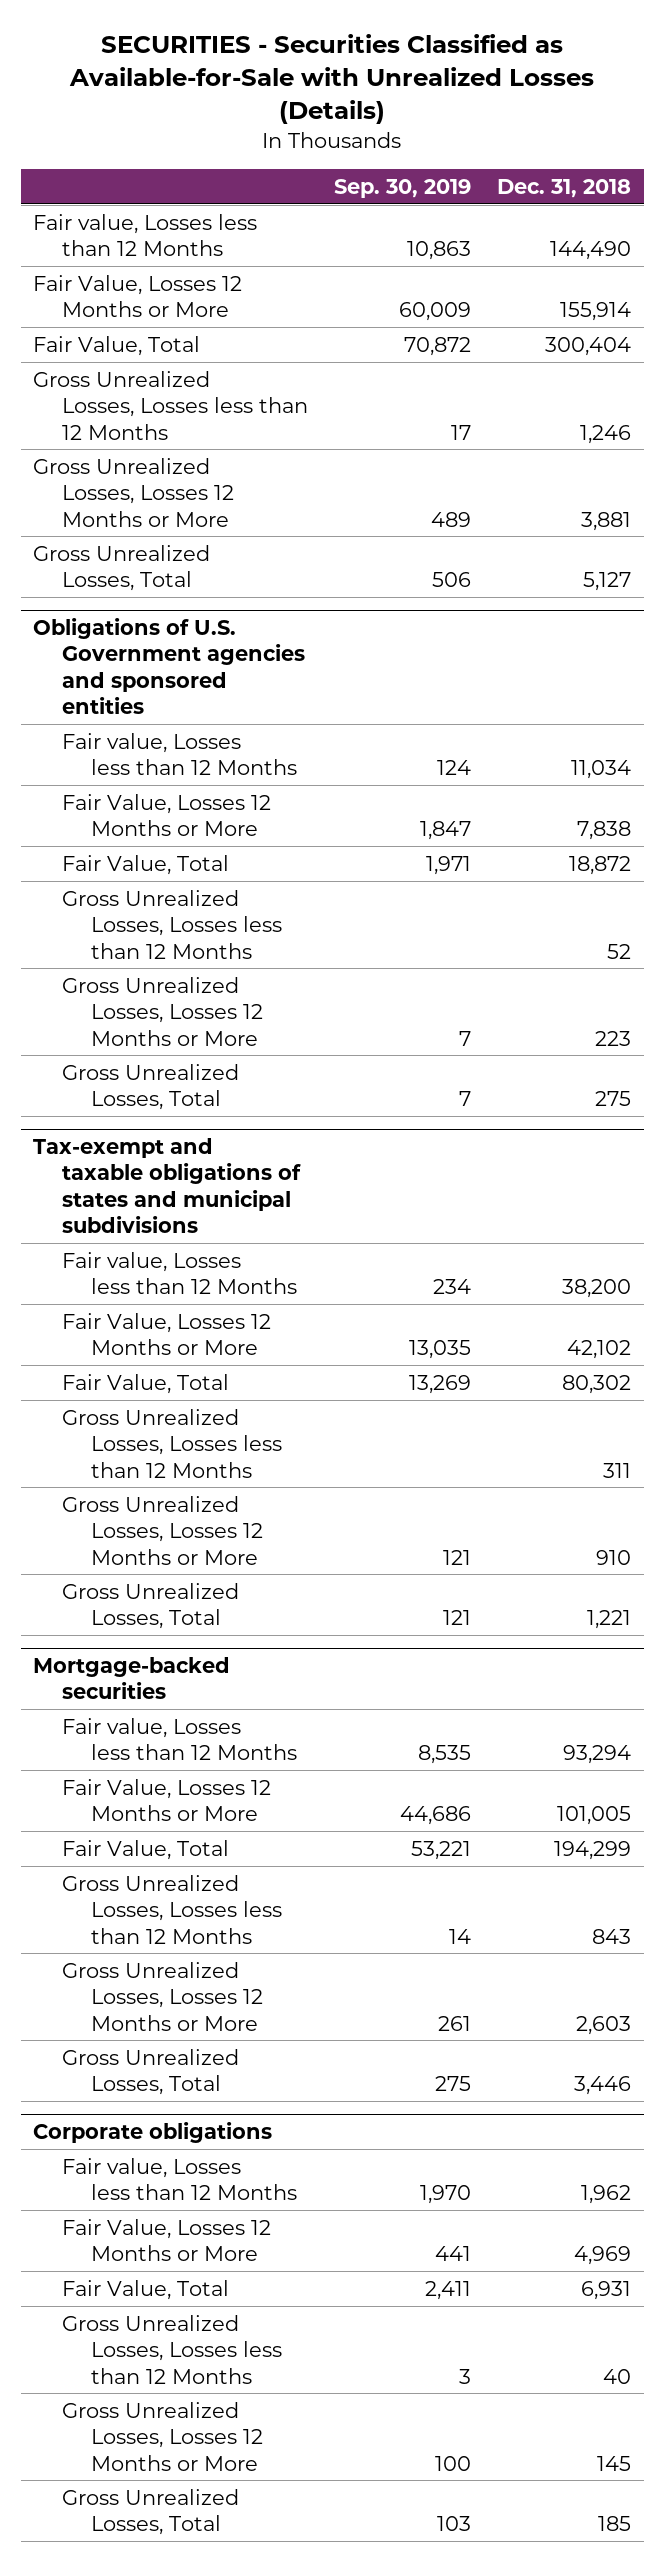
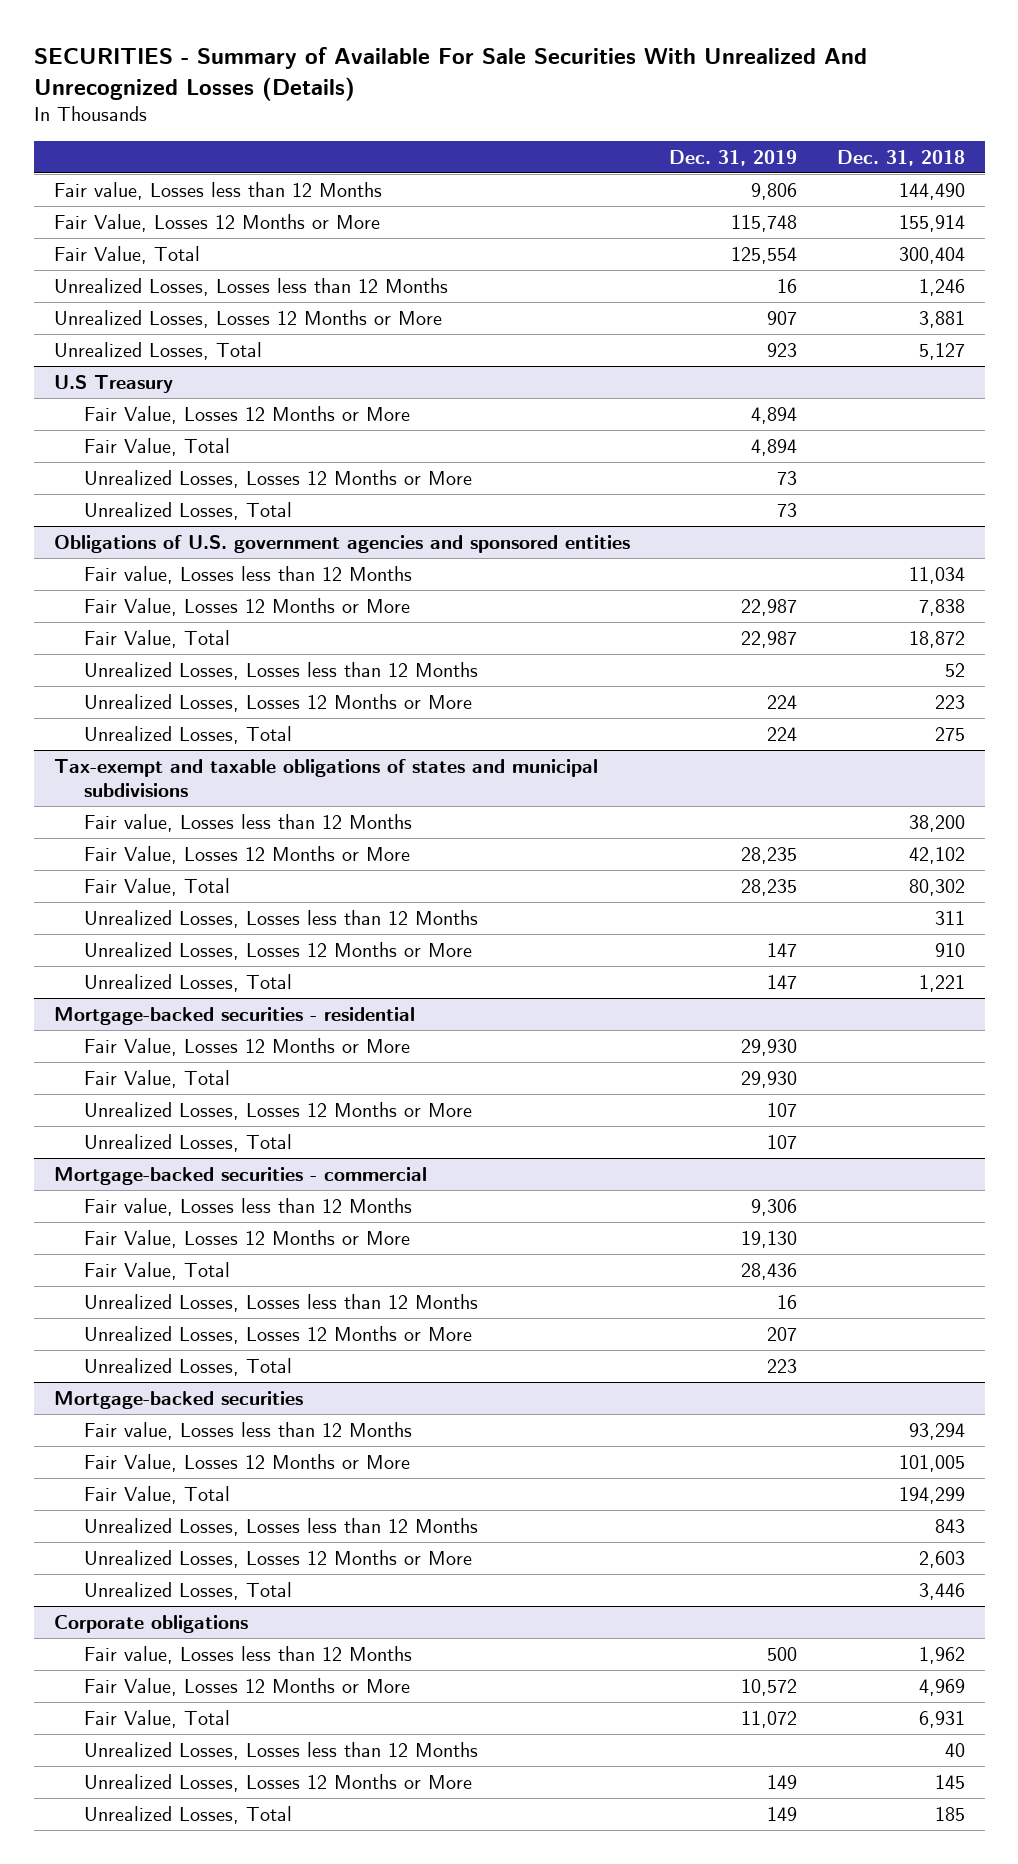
- SECURITIES - Securities Classified as Available-for-Sale with Unrealized Losses (Details)
+ SECURITIES - Summary of Available For Sale Securities With Unrealized And Unrecognized Losses (Details)
- | Sep. 30, 2019 | Dec. 31, 2018
+ | Dec. 31, 2019 | Dec. 31, 2018
- Gross Unrealized Losses, Losses less than 12 Months | 17 | 1,246
- Gross Unrealized Losses, Losses 12 Months or More | 489 | 3,881
- Gross Unrealized Losses, Total | 506 | 5,127
- Obligations of U.S. Government agencies and sponsored entities
+ Unrealized Losses, Losses less than 12 Months | 16 | 1,246
+ Unrealized Losses, Losses 12 Months or More | 907 | 3,881
+ Unrealized Losses, Total | 923 | 5,127
+ U.S Treasury
+ Fair Value, Losses 12 Months or More | 4,894 |
+ Fair Value, Total | 4,894 |
+ Unrealized Losses, Losses 12 Months or More | 73 |
+ Unrealized Losses, Total | 73 |
+ Obligations of U.S. government agencies and sponsored entities
- Gross Unrealized Losses, Losses less than 12 Months | | 52
- Gross Unrealized Losses, Losses 12 Months or More | 7 | 223
- Gross Unrealized Losses, Total | 7 | 275
+ Unrealized Losses, Losses less than 12 Months | | 52
+ Unrealized Losses, Losses 12 Months or More | 224 | 223
+ Unrealized Losses, Total | 224 | 275
@ Tax-exempt and taxable obligations of states and municipal subdivisions
- Gross Unrealized Losses, Losses less than 12 Months | | 311
- Gross Unrealized Losses, Losses 12 Months or More | 121 | 910
- Gross Unrealized Losses, Total | 121 | 1,221
+ Unrealized Losses, Losses less than 12 Months | | 311
+ Unrealized Losses, Losses 12 Months or More | 147 | 910
+ Unrealized Losses, Total | 147 | 1,221
+ Mortgage-backed securities - residential
+ Fair Value, Losses 12 Months or More | 29,930 |
+ Fair Value, Total | 29,930 |
+ Unrealized Losses, Losses 12 Months or More | 107 |
+ Unrealized Losses, Total | 107 |
+ Mortgage-backed securities - commercial
+ Fair value, Losses less than 12 Months | 9,306 |
+ Fair Value, Losses 12 Months or More | 19,130 |
+ Fair Value, Total | 28,436 |
+ Unrealized Losses, Losses less than 12 Months | 16 |
+ Unrealized Losses, Losses 12 Months or More | 207 |
+ Unrealized Losses, Total | 223 |
@ Mortgage-backed securities
- Gross Unrealized Losses, Losses less than 12 Months | 14 | 843
- Gross Unrealized Losses, Losses 12 Months or More | 261 | 2,603
- Gross Unrealized Losses, Total | 275 | 3,446
+ Unrealized Losses, Losses less than 12 Months | | 843
+ Unrealized Losses, Losses 12 Months or More | | 2,603
+ Unrealized Losses, Total | | 3,446
@ Corporate obligations
- Gross Unrealized Losses, Losses less than 12 Months | 3 | 40
- Gross Unrealized Losses, Losses 12 Months or More | 100 | 145
- Gross Unrealized Losses, Total | 103 | 185
+ Unrealized Losses, Losses less than 12 Months | | 40
+ Unrealized Losses, Losses 12 Months or More | 149 | 145
+ Unrealized Losses, Total | 149 | 185

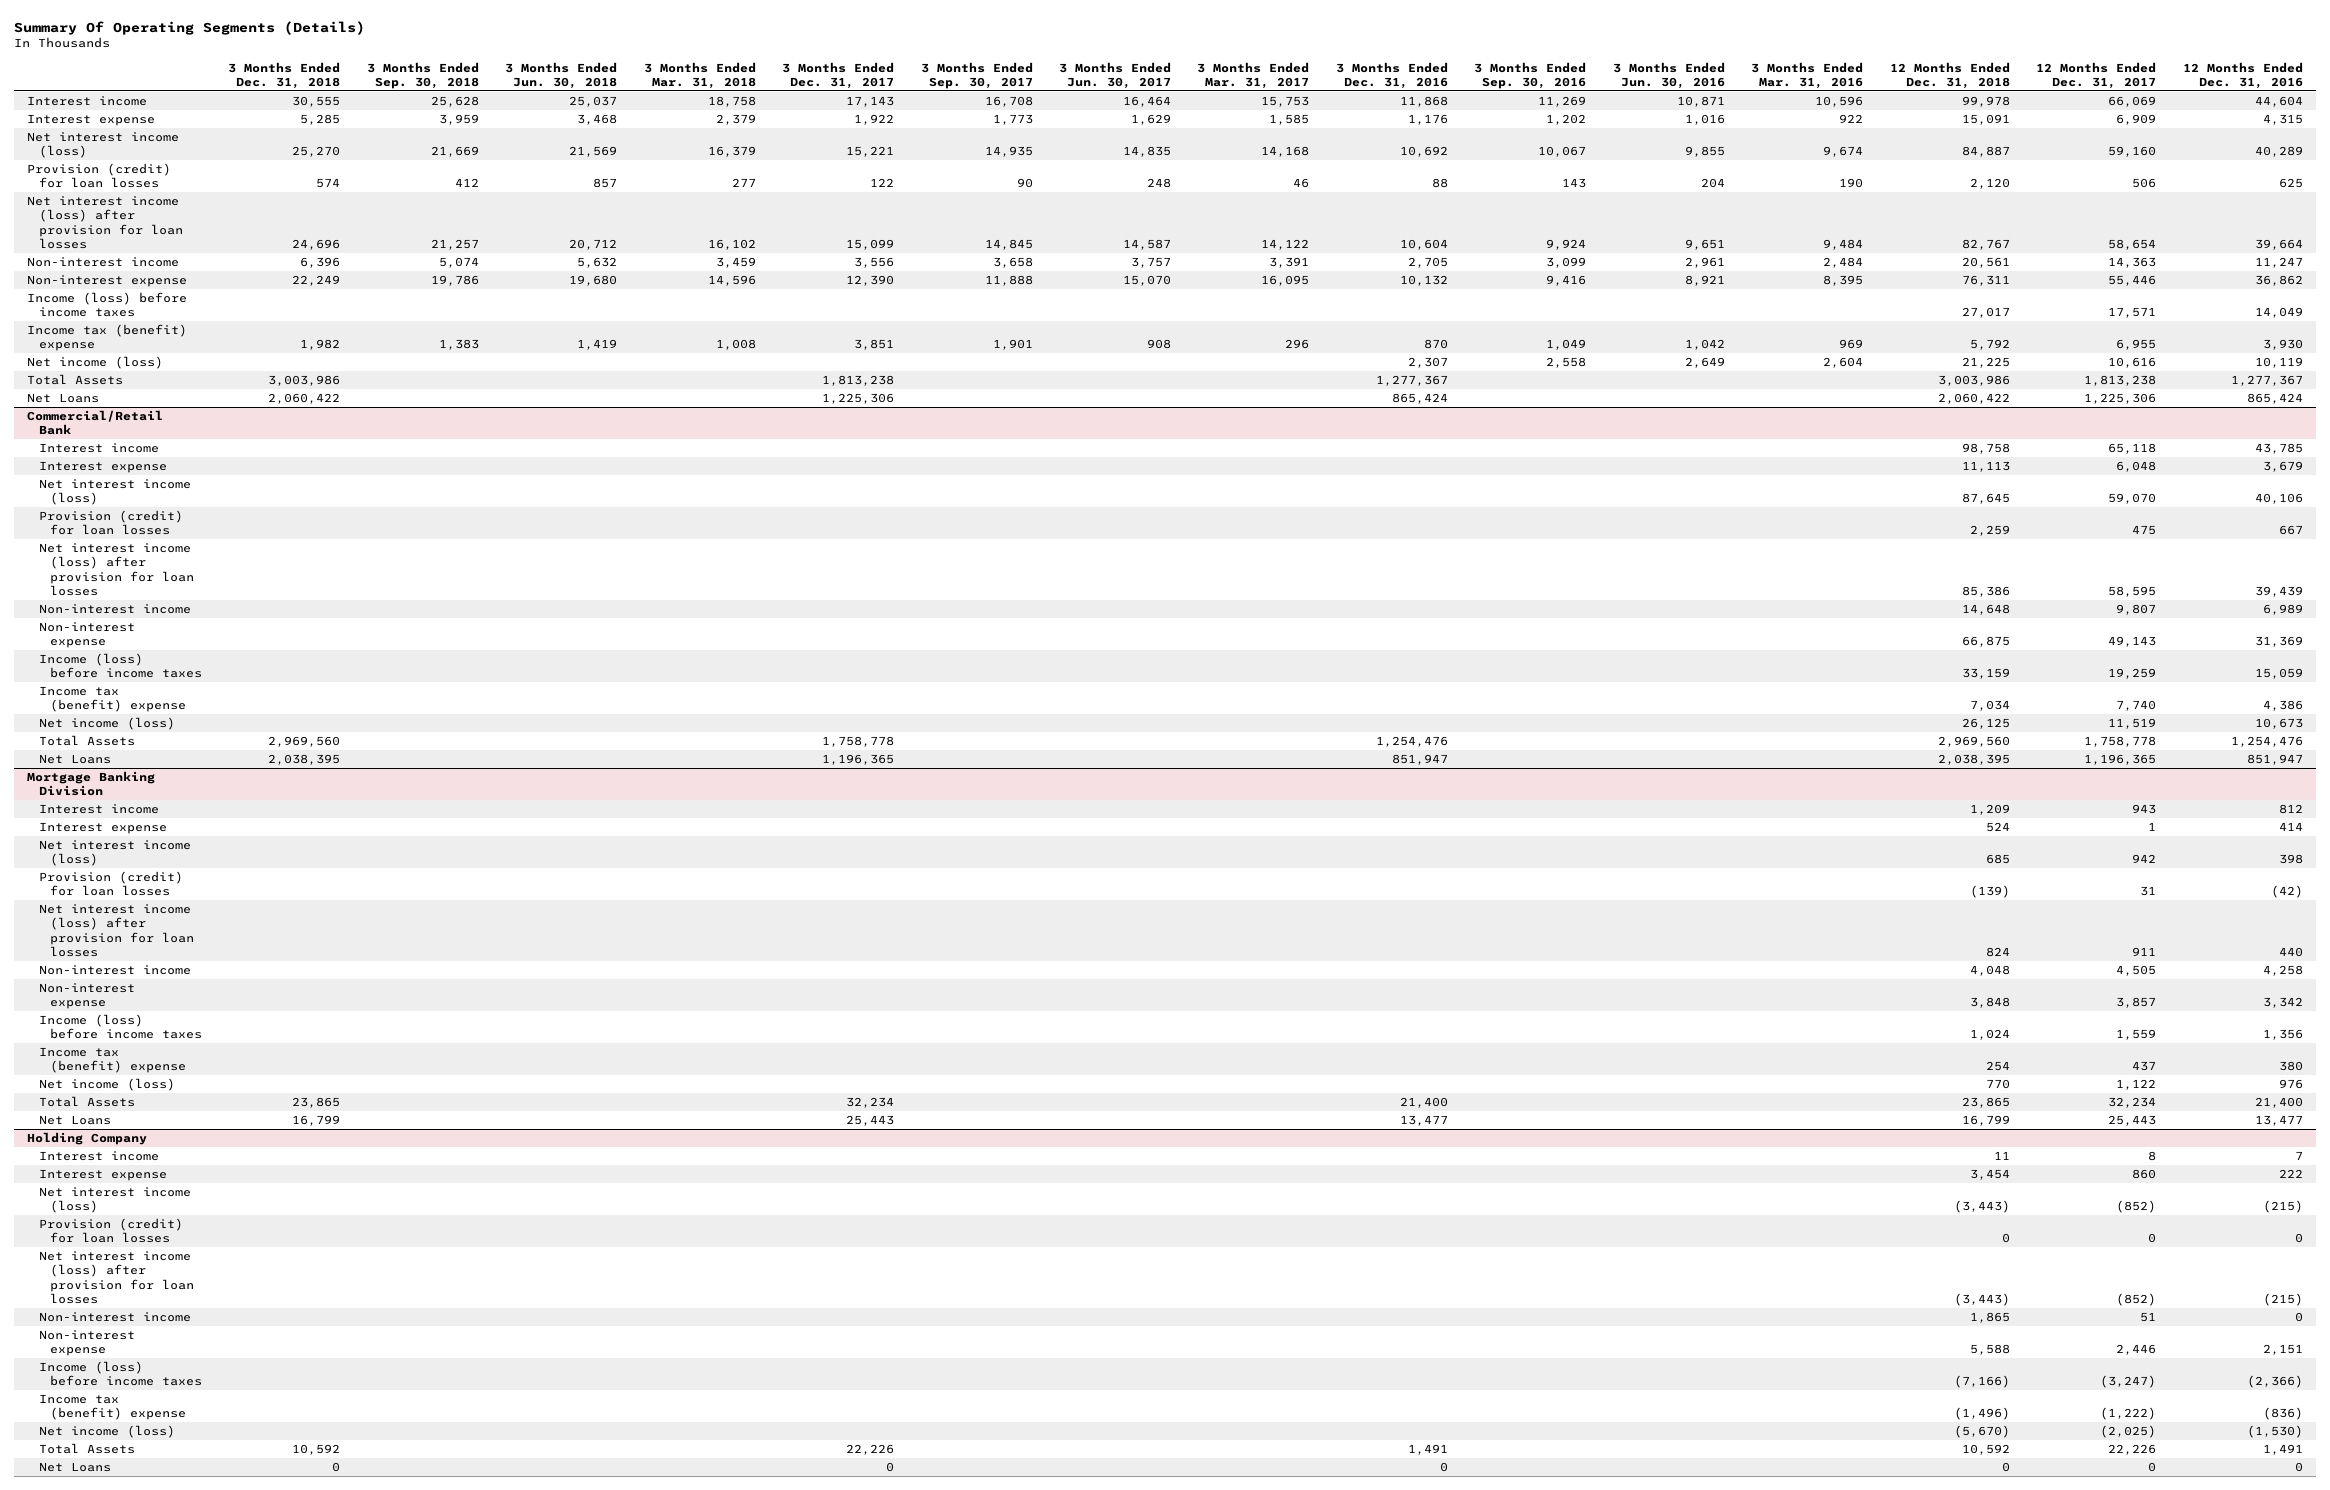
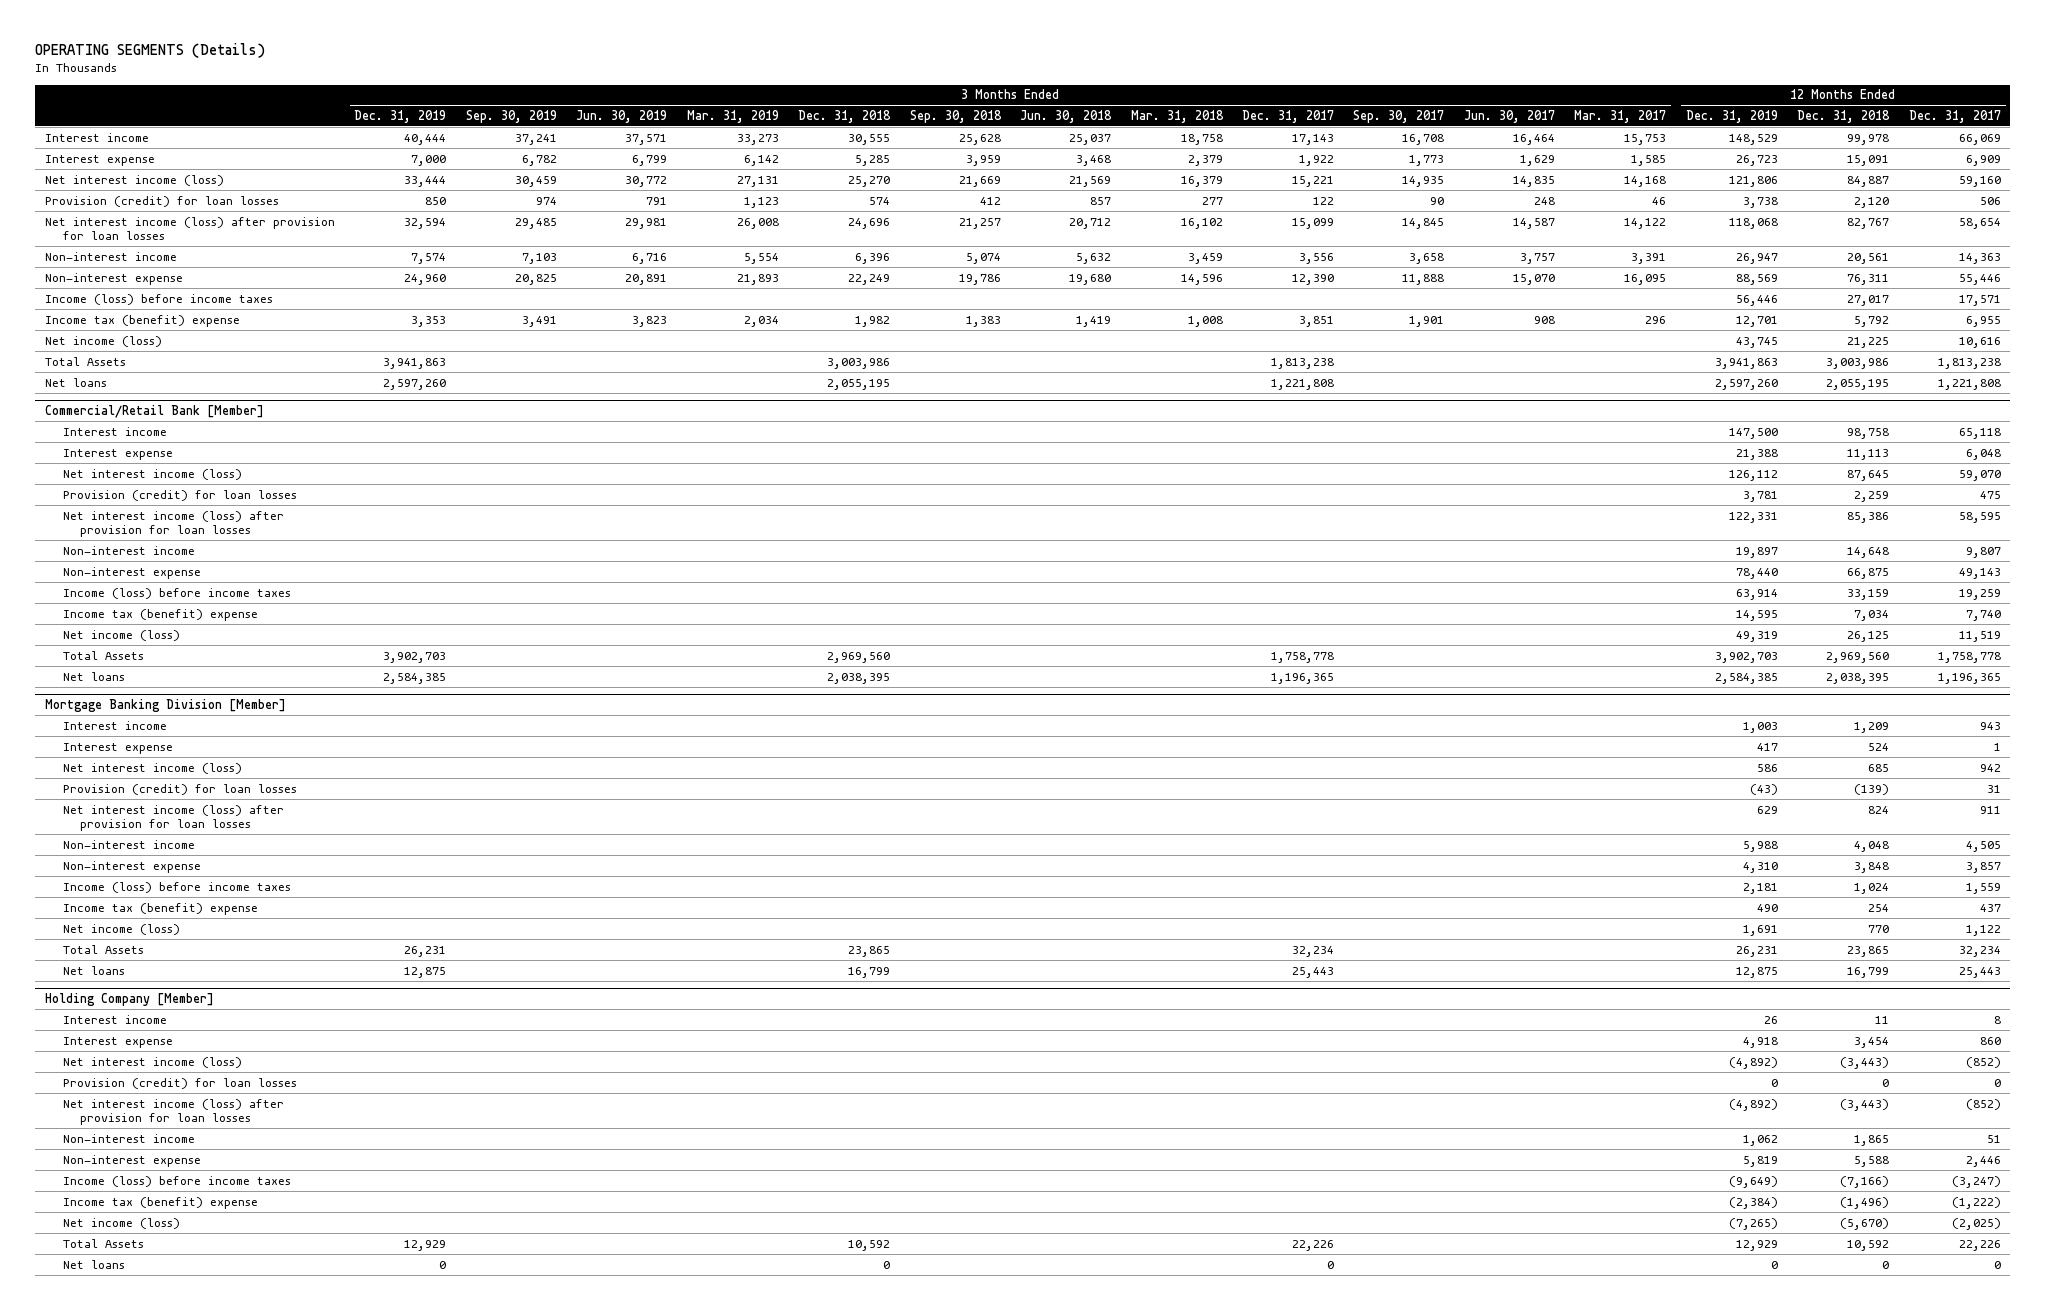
- Summary Of Operating Segments (Details)
+ OPERATING SEGMENTS (Details)
- | 3 Months Ended Dec. 31, 2018 | 3 Months Ended Sep. 30, 2018 | 3 Months Ended Jun. 30, 2018 | 3 Months Ended Mar. 31, 2018 | 3 Months Ended Dec. 31, 2017 | 3 Months Ended Sep. 30, 2017 | 3 Months Ended Jun. 30, 2017 | 3 Months Ended Mar. 31, 2017 | 3 Months Ended Dec. 31, 2016 | 3 Months Ended Sep. 30, 2016 | 3 Months Ended Jun. 30, 2016 | 3 Months Ended Mar. 31, 2016 | 12 Months Ended Dec. 31, 2018 | 12 Months Ended Dec. 31, 2017 | 12 Months Ended Dec. 31, 2016
+ | 3 Months Ended Dec. 31, 2019 | 3 Months Ended Sep. 30, 2019 | 3 Months Ended Jun. 30, 2019 | 3 Months Ended Mar. 31, 2019 | 3 Months Ended Dec. 31, 2018 | 3 Months Ended Sep. 30, 2018 | 3 Months Ended Jun. 30, 2018 | 3 Months Ended Mar. 31, 2018 | 3 Months Ended Dec. 31, 2017 | 3 Months Ended Sep. 30, 2017 | 3 Months Ended Jun. 30, 2017 | 3 Months Ended Mar. 31, 2017 | 12 Months Ended Dec. 31, 2019 | 12 Months Ended Dec. 31, 2018 | 12 Months Ended Dec. 31, 2017
- Net Loans | 2,060,422 | | | | 1,225,306 | | | | 865,424 | | | | 2,060,422 | 1,225,306 | 865,424
- Commercial/Retail Bank
+ Net loans | 2,597,260 | | | | 2,055,195 | | | | 1,221,808 | | | | 2,597,260 | 2,055,195 | 1,221,808
+ Commercial/Retail Bank [Member]
- Net Loans | 2,038,395 | | | | 1,196,365 | | | | 851,947 | | | | 2,038,395 | 1,196,365 | 851,947
- Mortgage Banking Division
+ Net loans | 2,584,385 | | | | 2,038,395 | | | | 1,196,365 | | | | 2,584,385 | 2,038,395 | 1,196,365
+ Mortgage Banking Division [Member]
- Net Loans | 16,799 | | | | 25,443 | | | | 13,477 | | | | 16,799 | 25,443 | 13,477
- Holding Company
+ Net loans | 12,875 | | | | 16,799 | | | | 25,443 | | | | 12,875 | 16,799 | 25,443
+ Holding Company [Member]
- Net Loans | 0 | | | | 0 | | | | 0 | | | | 0 | 0 | 0
+ Net loans | 0 | | | | 0 | | | | 0 | | | | 0 | 0 | 0

